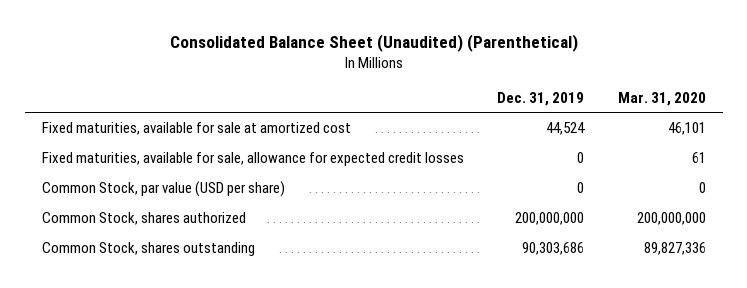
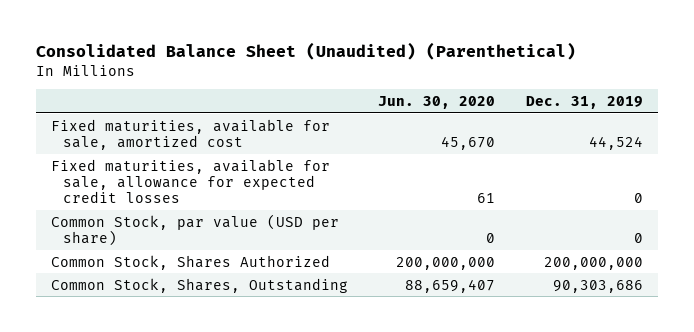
- | Dec. 31, 2019 | Mar. 31, 2020
+ | Jun. 30, 2020 | Dec. 31, 2019
- Fixed maturities, available for sale at amortized cost | 44,524 | 46,101
+ Fixed maturities, available for sale, amortized cost | 45,670 | 44,524
- Common Stock, shares authorized | 200,000,000 | 200,000,000
- Common Stock, shares outstanding | 90,303,686 | 89,827,336
+ Common Stock, Shares Authorized | 200,000,000 | 200,000,000
+ Common Stock, Shares, Outstanding | 88,659,407 | 90,303,686

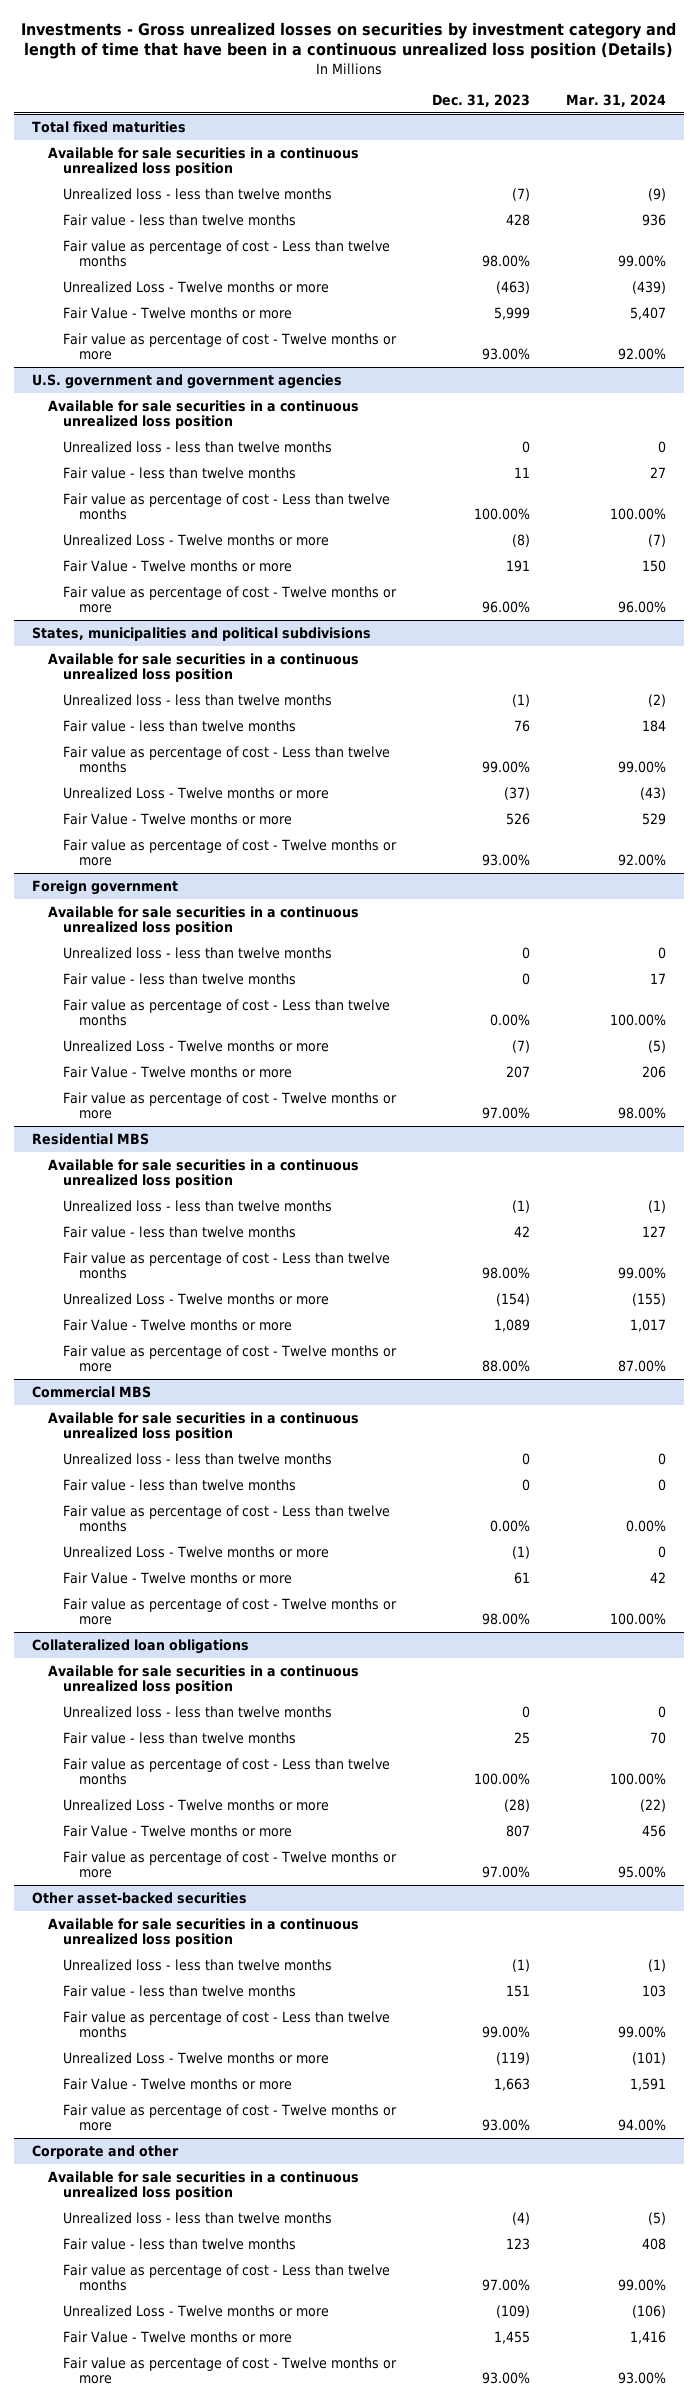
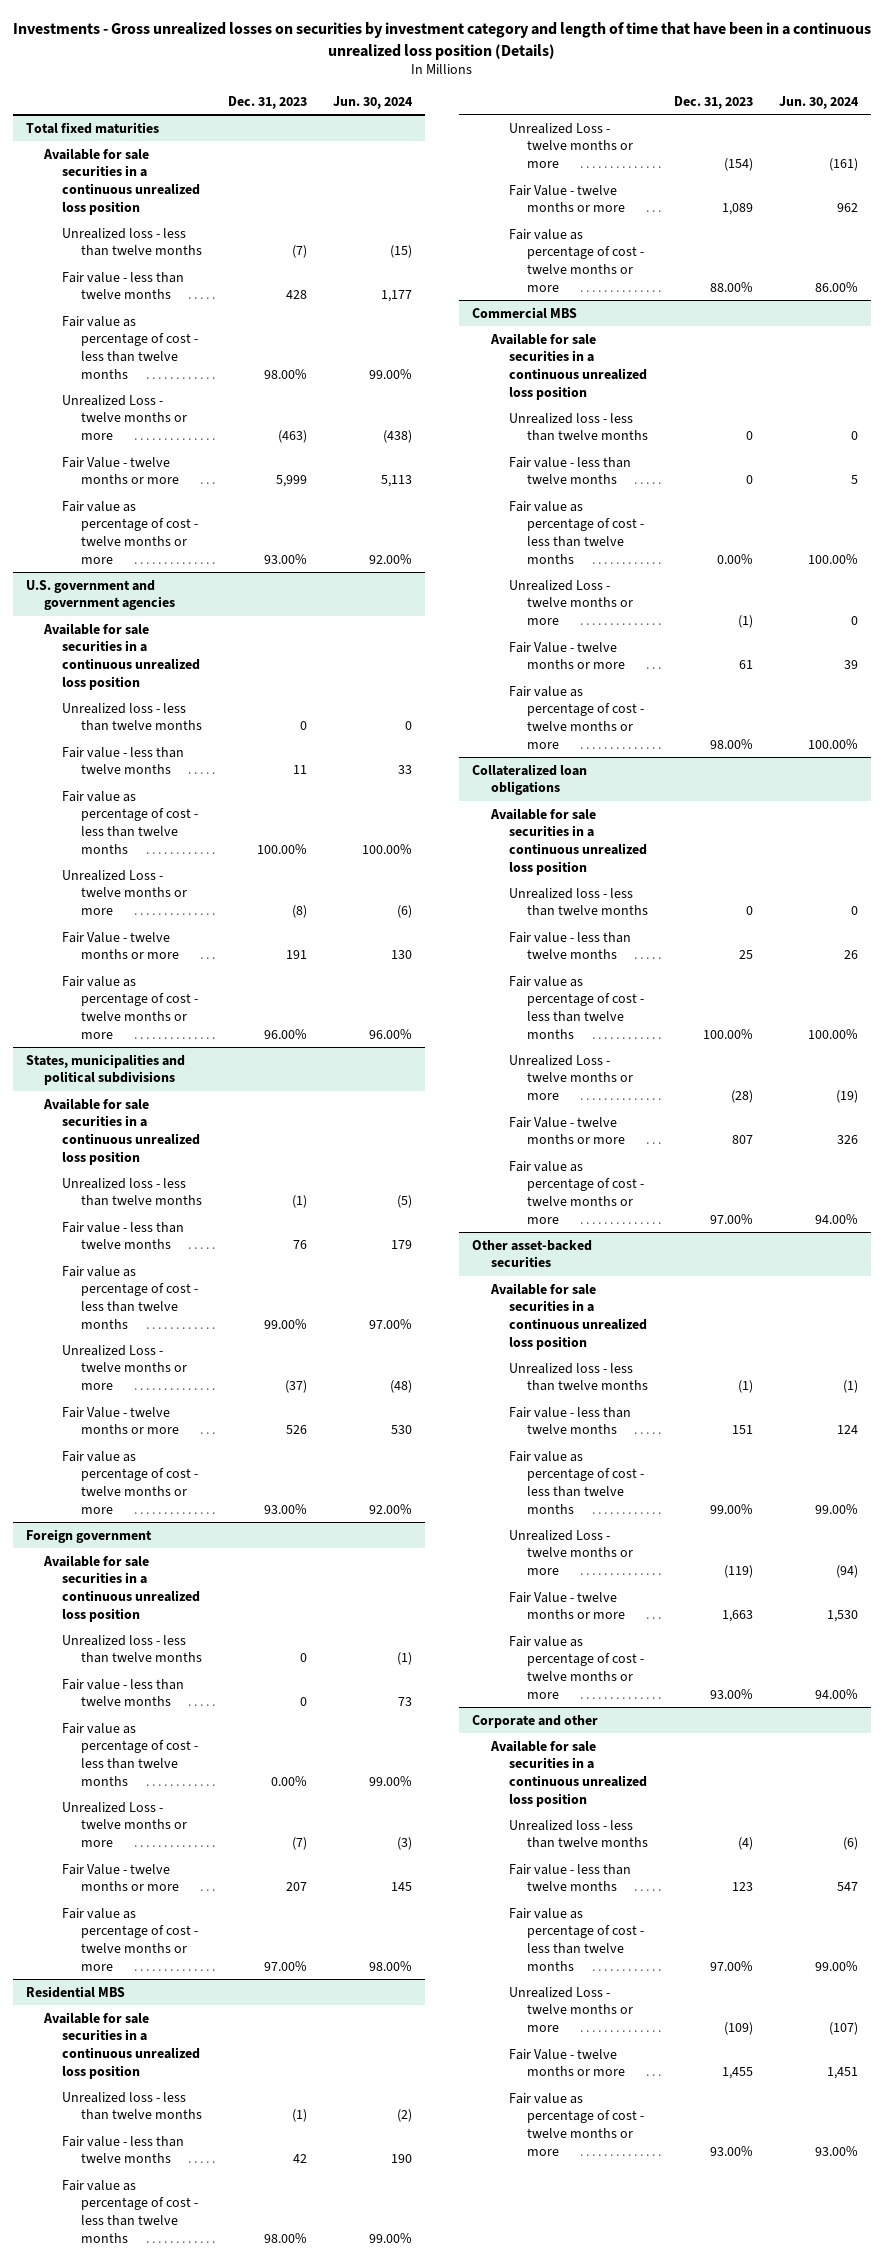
- | Dec. 31, 2023 | Mar. 31, 2024
+ | Dec. 31, 2023 | Jun. 30, 2024
@ Total fixed maturities
- Fair value as percentage of cost - Less than twelve months | 98.00% | 99.00%
- Unrealized Loss - Twelve months or more | (463) | (439)
- Fair Value - Twelve months or more | 5,999 | 5,407
- Fair value as percentage of cost - Twelve months or more | 93.00% | 92.00%
+ Fair value as percentage of cost - less than twelve months | 98.00% | 99.00%
+ Unrealized Loss - twelve months or more | (463) | (438)
+ Fair Value - twelve months or more | 5,999 | 5,113
+ Fair value as percentage of cost - twelve months or more | 93.00% | 92.00%
@ U.S. government and government agencies
- Fair value as percentage of cost - Less than twelve months | 100.00% | 100.00%
- Unrealized Loss - Twelve months or more | (8) | (7)
- Fair Value - Twelve months or more | 191 | 150
- Fair value as percentage of cost - Twelve months or more | 96.00% | 96.00%
+ Fair value as percentage of cost - less than twelve months | 100.00% | 100.00%
+ Unrealized Loss - twelve months or more | (8) | (6)
+ Fair Value - twelve months or more | 191 | 130
+ Fair value as percentage of cost - twelve months or more | 96.00% | 96.00%
@ States, municipalities and political subdivisions
- Fair value as percentage of cost - Less than twelve months | 99.00% | 99.00%
- Unrealized Loss - Twelve months or more | (37) | (43)
- Fair Value - Twelve months or more | 526 | 529
- Fair value as percentage of cost - Twelve months or more | 93.00% | 92.00%
+ Fair value as percentage of cost - less than twelve months | 99.00% | 97.00%
+ Unrealized Loss - twelve months or more | (37) | (48)
+ Fair Value - twelve months or more | 526 | 530
+ Fair value as percentage of cost - twelve months or more | 93.00% | 92.00%
@ Foreign government
- Fair value as percentage of cost - Less than twelve months | 0.00% | 100.00%
- Unrealized Loss - Twelve months or more | (7) | (5)
- Fair Value - Twelve months or more | 207 | 206
- Fair value as percentage of cost - Twelve months or more | 97.00% | 98.00%
+ Fair value as percentage of cost - less than twelve months | 0.00% | 99.00%
+ Unrealized Loss - twelve months or more | (7) | (3)
+ Fair Value - twelve months or more | 207 | 145
+ Fair value as percentage of cost - twelve months or more | 97.00% | 98.00%
@ Residential MBS
- Fair value as percentage of cost - Less than twelve months | 98.00% | 99.00%
- Unrealized Loss - Twelve months or more | (154) | (155)
- Fair Value - Twelve months or more | 1,089 | 1,017
- Fair value as percentage of cost - Twelve months or more | 88.00% | 87.00%
+ Fair value as percentage of cost - less than twelve months | 98.00% | 99.00%
+ Unrealized Loss - twelve months or more | (154) | (161)
+ Fair Value - twelve months or more | 1,089 | 962
+ Fair value as percentage of cost - twelve months or more | 88.00% | 86.00%
@ Commercial MBS
- Fair value as percentage of cost - Less than twelve months | 0.00% | 0.00%
- Unrealized Loss - Twelve months or more | (1) | 0
- Fair Value - Twelve months or more | 61 | 42
- Fair value as percentage of cost - Twelve months or more | 98.00% | 100.00%
+ Fair value as percentage of cost - less than twelve months | 0.00% | 100.00%
+ Unrealized Loss - twelve months or more | (1) | 0
+ Fair Value - twelve months or more | 61 | 39
+ Fair value as percentage of cost - twelve months or more | 98.00% | 100.00%
@ Collateralized loan obligations
- Fair value as percentage of cost - Less than twelve months | 100.00% | 100.00%
- Unrealized Loss - Twelve months or more | (28) | (22)
- Fair Value - Twelve months or more | 807 | 456
- Fair value as percentage of cost - Twelve months or more | 97.00% | 95.00%
+ Fair value as percentage of cost - less than twelve months | 100.00% | 100.00%
+ Unrealized Loss - twelve months or more | (28) | (19)
+ Fair Value - twelve months or more | 807 | 326
+ Fair value as percentage of cost - twelve months or more | 97.00% | 94.00%
@ Other asset-backed securities
- Fair value as percentage of cost - Less than twelve months | 99.00% | 99.00%
- Unrealized Loss - Twelve months or more | (119) | (101)
- Fair Value - Twelve months or more | 1,663 | 1,591
- Fair value as percentage of cost - Twelve months or more | 93.00% | 94.00%
+ Fair value as percentage of cost - less than twelve months | 99.00% | 99.00%
+ Unrealized Loss - twelve months or more | (119) | (94)
+ Fair Value - twelve months or more | 1,663 | 1,530
+ Fair value as percentage of cost - twelve months or more | 93.00% | 94.00%
@ Corporate and other
- Fair value as percentage of cost - Less than twelve months | 97.00% | 99.00%
- Unrealized Loss - Twelve months or more | (109) | (106)
- Fair Value - Twelve months or more | 1,455 | 1,416
- Fair value as percentage of cost - Twelve months or more | 93.00% | 93.00%
+ Fair value as percentage of cost - less than twelve months | 97.00% | 99.00%
+ Unrealized Loss - twelve months or more | (109) | (107)
+ Fair Value - twelve months or more | 1,455 | 1,451
+ Fair value as percentage of cost - twelve months or more | 93.00% | 93.00%

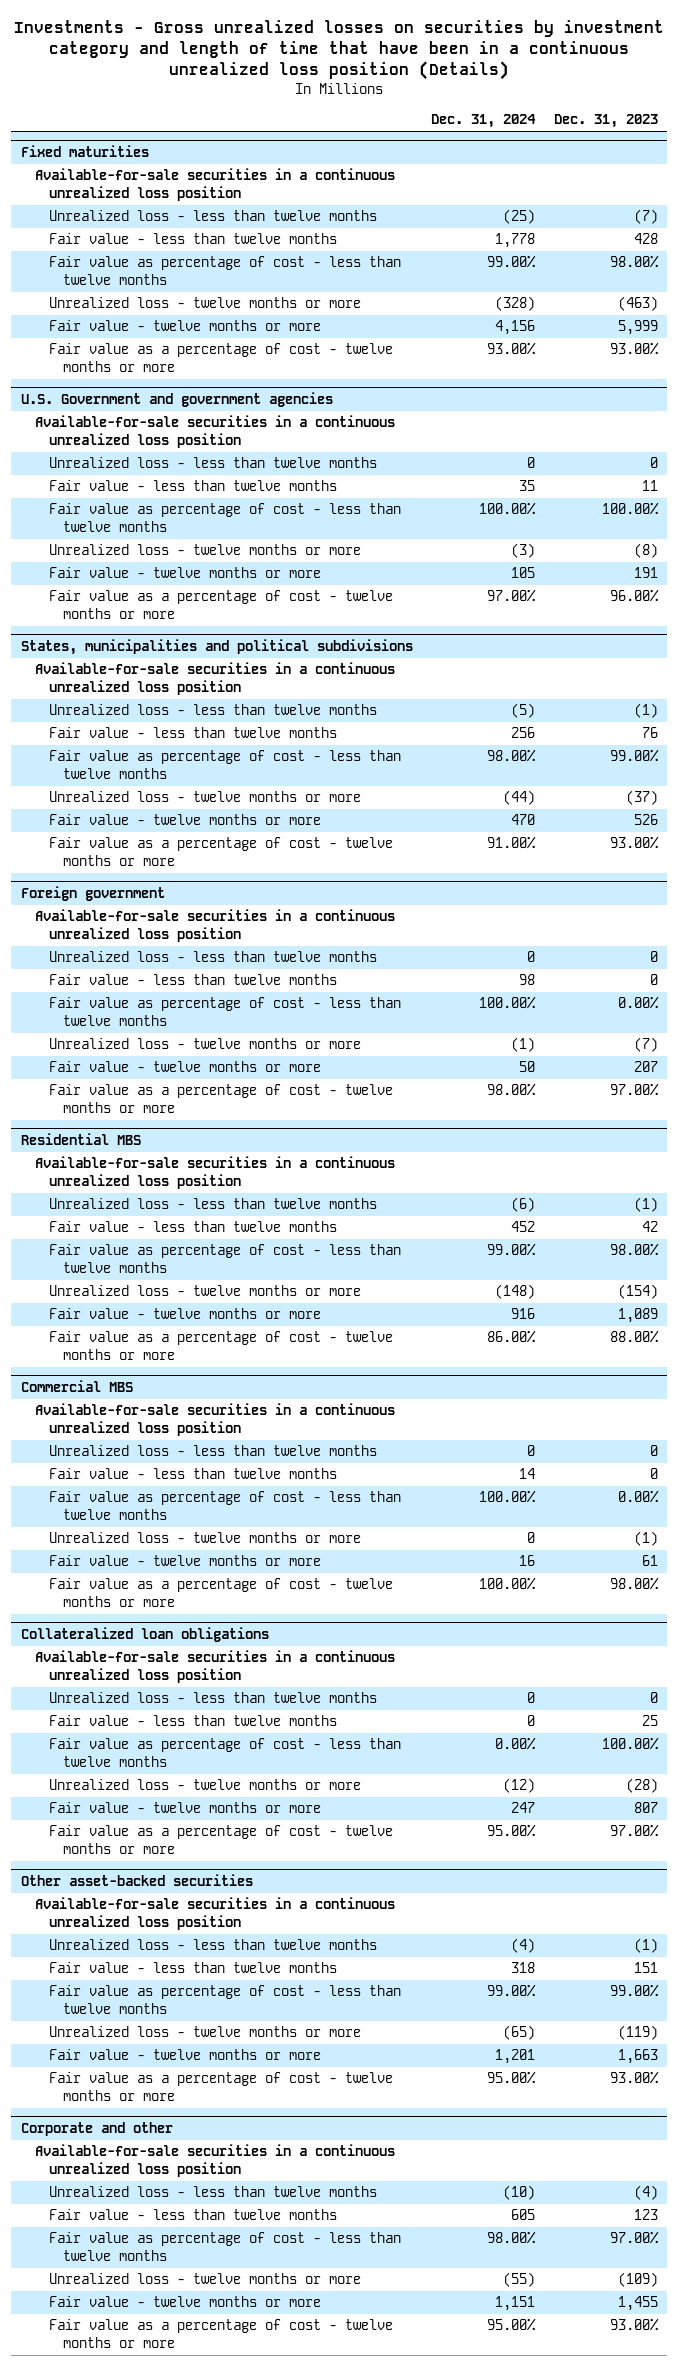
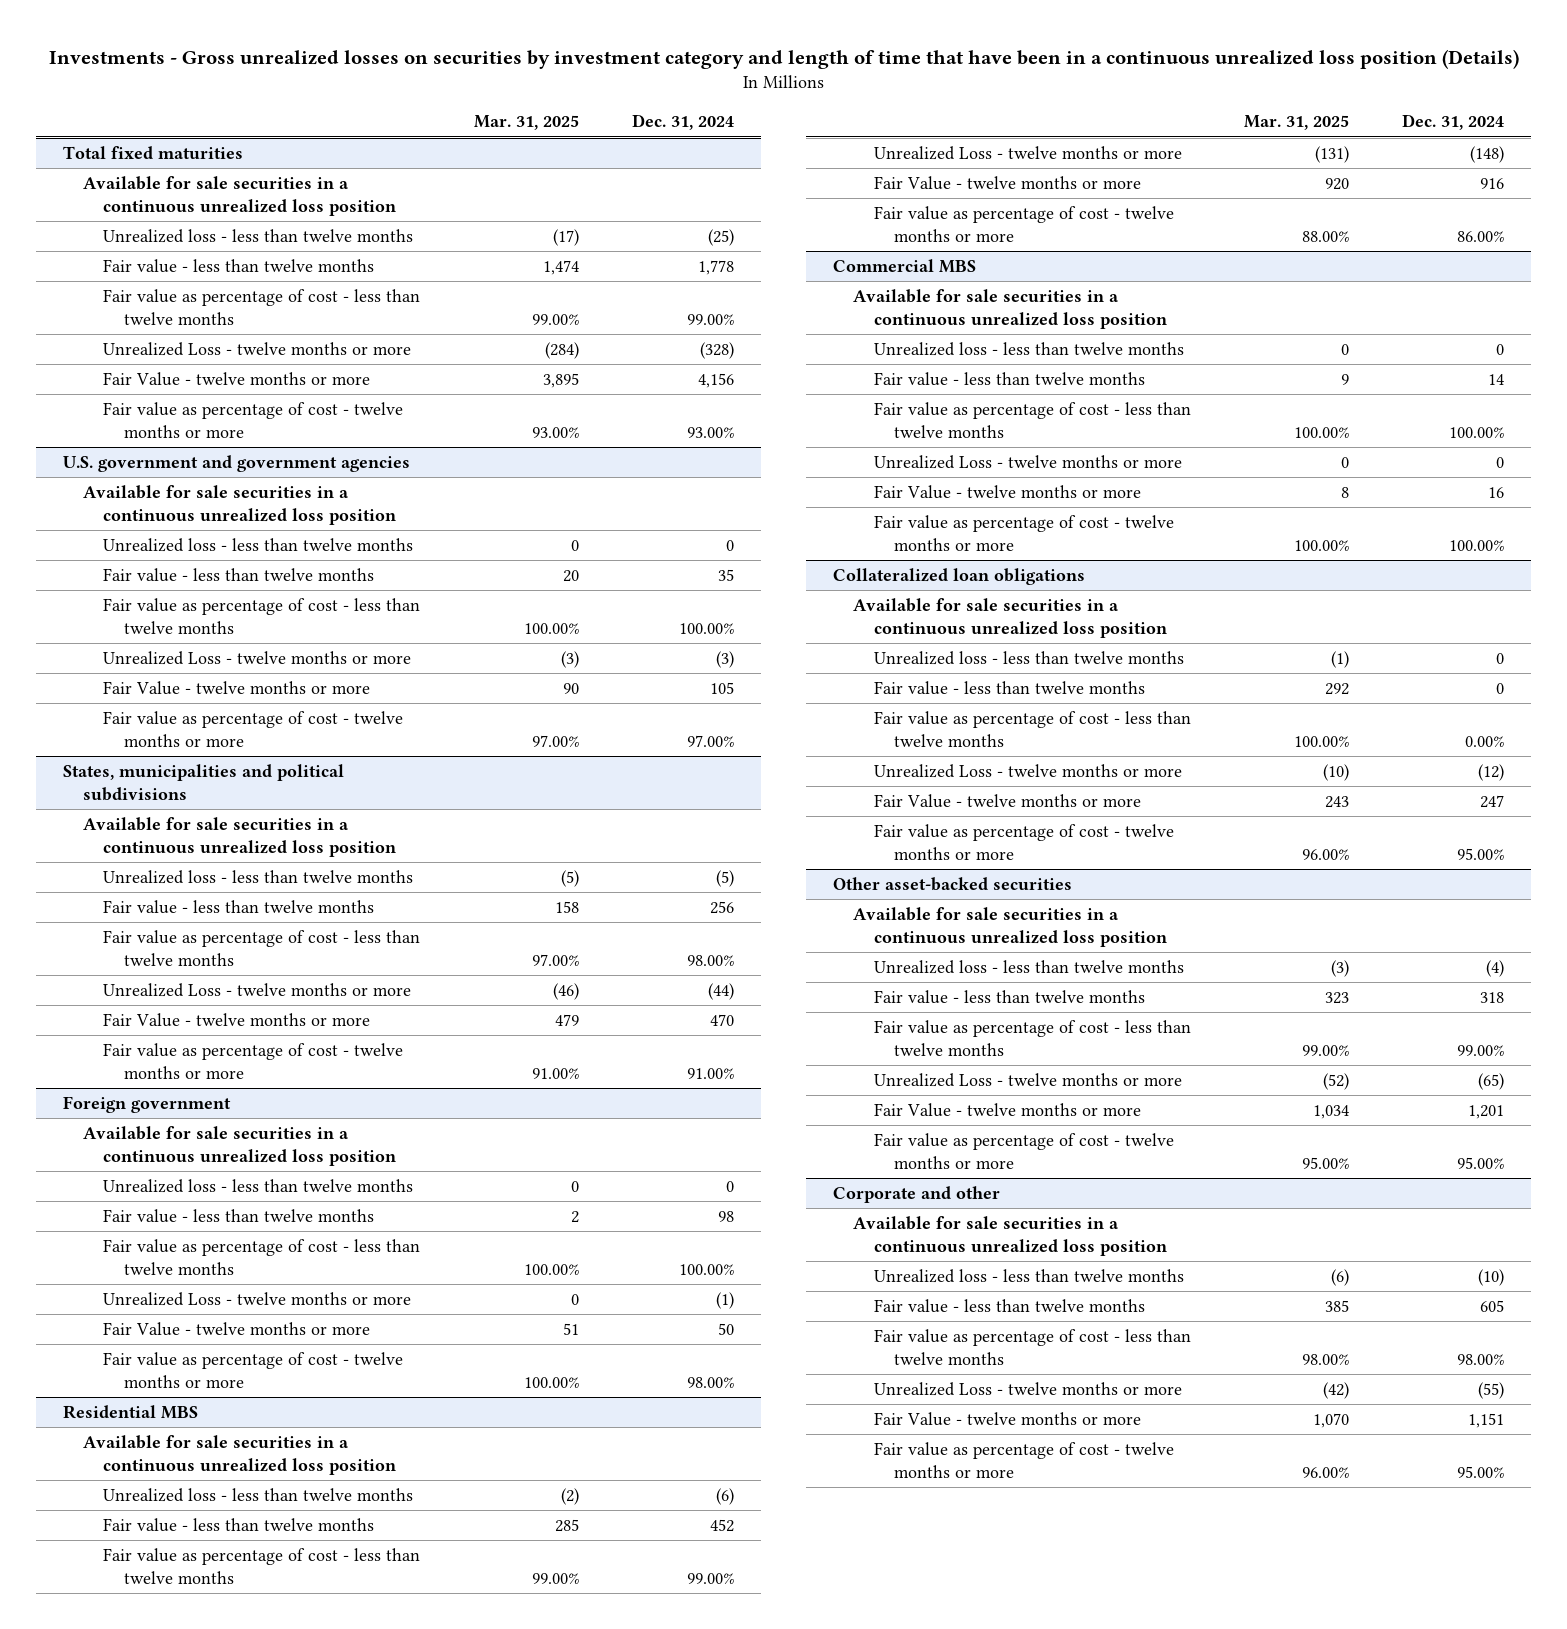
- | Dec. 31, 2024 | Dec. 31, 2023
+ | Mar. 31, 2025 | Dec. 31, 2024
- Fixed maturities
- Available-for-sale securities in a continuous unrealized loss position
+ Total fixed maturities
+ Available for sale securities in a continuous unrealized loss position
- Unrealized loss - twelve months or more | (328) | (463)
- Fair value - twelve months or more | 4,156 | 5,999
- Fair value as a percentage of cost - twelve months or more | 93.00% | 93.00%
- U.S. Government and government agencies
- Available-for-sale securities in a continuous unrealized loss position
+ Unrealized Loss - twelve months or more | (284) | (328)
+ Fair Value - twelve months or more | 3,895 | 4,156
+ Fair value as percentage of cost - twelve months or more | 93.00% | 93.00%
+ U.S. government and government agencies
+ Available for sale securities in a continuous unrealized loss position
- Unrealized loss - twelve months or more | (3) | (8)
- Fair value - twelve months or more | 105 | 191
- Fair value as a percentage of cost - twelve months or more | 97.00% | 96.00%
+ Unrealized Loss - twelve months or more | (3) | (3)
+ Fair Value - twelve months or more | 90 | 105
+ Fair value as percentage of cost - twelve months or more | 97.00% | 97.00%
@ States, municipalities and political subdivisions
- Available-for-sale securities in a continuous unrealized loss position
+ Available for sale securities in a continuous unrealized loss position
- Unrealized loss - twelve months or more | (44) | (37)
- Fair value - twelve months or more | 470 | 526
- Fair value as a percentage of cost - twelve months or more | 91.00% | 93.00%
+ Unrealized Loss - twelve months or more | (46) | (44)
+ Fair Value - twelve months or more | 479 | 470
+ Fair value as percentage of cost - twelve months or more | 91.00% | 91.00%
@ Foreign government
- Available-for-sale securities in a continuous unrealized loss position
+ Available for sale securities in a continuous unrealized loss position
- Unrealized loss - twelve months or more | (1) | (7)
- Fair value - twelve months or more | 50 | 207
- Fair value as a percentage of cost - twelve months or more | 98.00% | 97.00%
+ Unrealized Loss - twelve months or more | 0 | (1)
+ Fair Value - twelve months or more | 51 | 50
+ Fair value as percentage of cost - twelve months or more | 100.00% | 98.00%
@ Residential MBS
- Available-for-sale securities in a continuous unrealized loss position
+ Available for sale securities in a continuous unrealized loss position
- Unrealized loss - twelve months or more | (148) | (154)
- Fair value - twelve months or more | 916 | 1,089
- Fair value as a percentage of cost - twelve months or more | 86.00% | 88.00%
+ Unrealized Loss - twelve months or more | (131) | (148)
+ Fair Value - twelve months or more | 920 | 916
+ Fair value as percentage of cost - twelve months or more | 88.00% | 86.00%
@ Commercial MBS
- Available-for-sale securities in a continuous unrealized loss position
+ Available for sale securities in a continuous unrealized loss position
- Unrealized loss - twelve months or more | 0 | (1)
- Fair value - twelve months or more | 16 | 61
- Fair value as a percentage of cost - twelve months or more | 100.00% | 98.00%
+ Unrealized Loss - twelve months or more | 0 | 0
+ Fair Value - twelve months or more | 8 | 16
+ Fair value as percentage of cost - twelve months or more | 100.00% | 100.00%
@ Collateralized loan obligations
- Available-for-sale securities in a continuous unrealized loss position
+ Available for sale securities in a continuous unrealized loss position
- Unrealized loss - twelve months or more | (12) | (28)
- Fair value - twelve months or more | 247 | 807
- Fair value as a percentage of cost - twelve months or more | 95.00% | 97.00%
+ Unrealized Loss - twelve months or more | (10) | (12)
+ Fair Value - twelve months or more | 243 | 247
+ Fair value as percentage of cost - twelve months or more | 96.00% | 95.00%
@ Other asset-backed securities
- Available-for-sale securities in a continuous unrealized loss position
+ Available for sale securities in a continuous unrealized loss position
- Unrealized loss - twelve months or more | (65) | (119)
- Fair value - twelve months or more | 1,201 | 1,663
- Fair value as a percentage of cost - twelve months or more | 95.00% | 93.00%
+ Unrealized Loss - twelve months or more | (52) | (65)
+ Fair Value - twelve months or more | 1,034 | 1,201
+ Fair value as percentage of cost - twelve months or more | 95.00% | 95.00%
@ Corporate and other
- Available-for-sale securities in a continuous unrealized loss position
+ Available for sale securities in a continuous unrealized loss position
- Unrealized loss - twelve months or more | (55) | (109)
- Fair value - twelve months or more | 1,151 | 1,455
- Fair value as a percentage of cost - twelve months or more | 95.00% | 93.00%
+ Unrealized Loss - twelve months or more | (42) | (55)
+ Fair Value - twelve months or more | 1,070 | 1,151
+ Fair value as percentage of cost - twelve months or more | 96.00% | 95.00%

